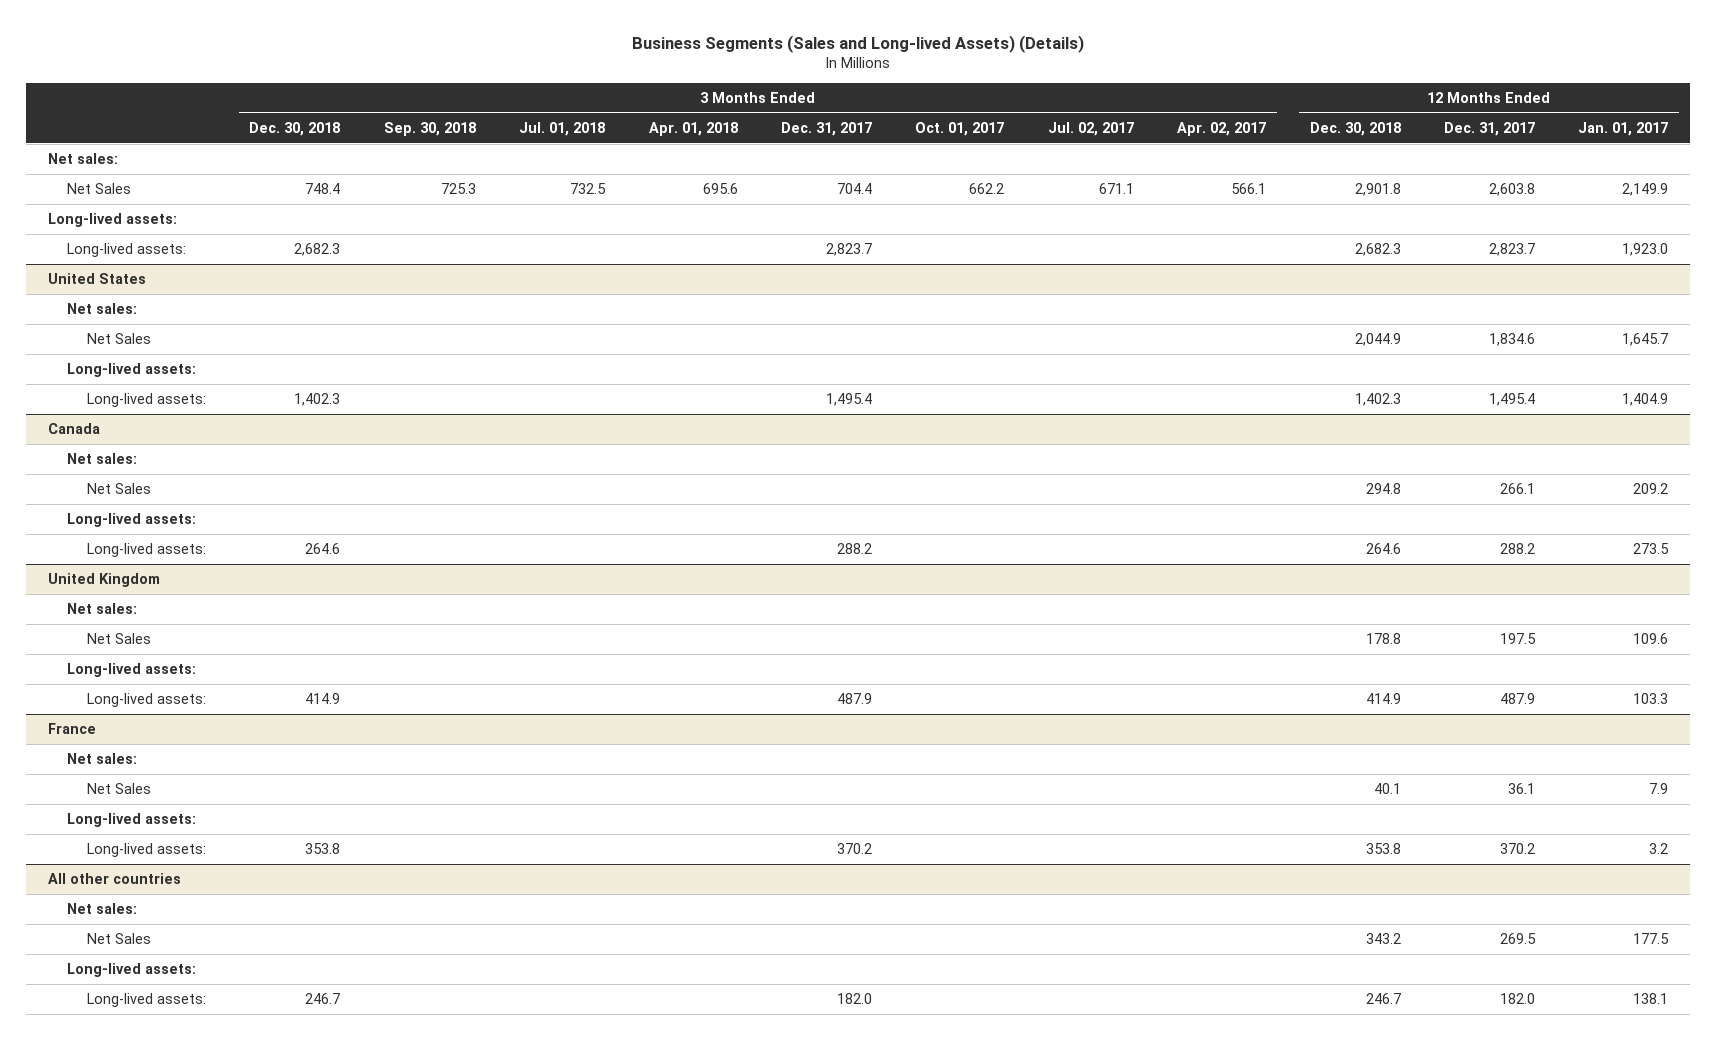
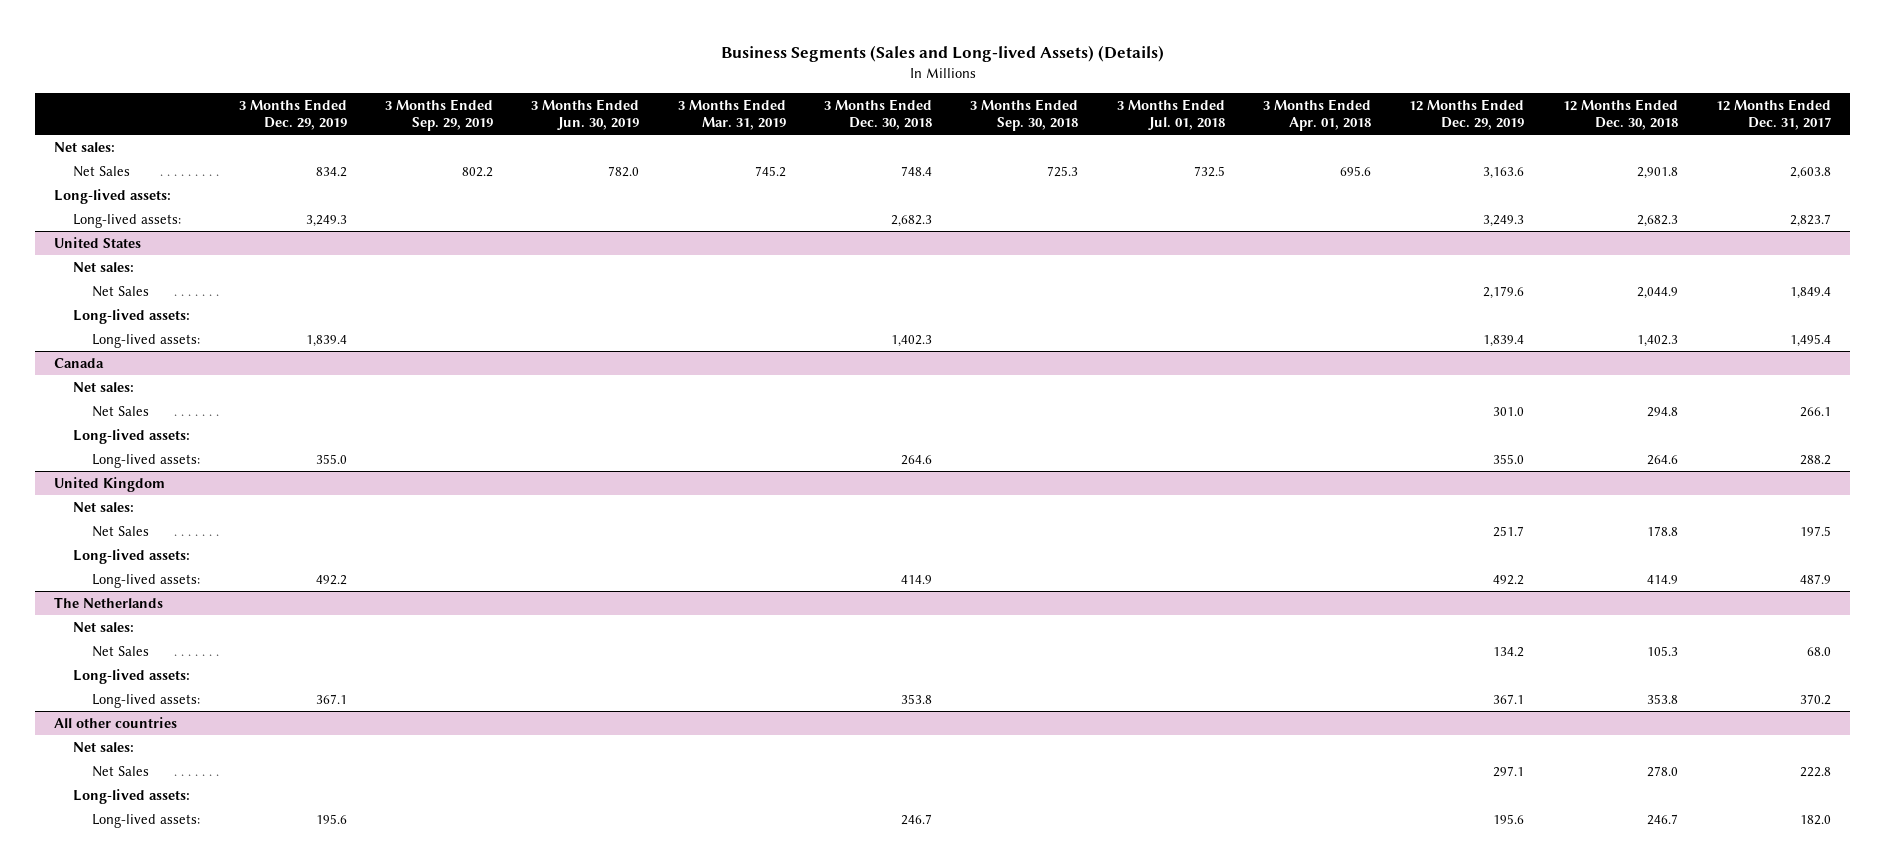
- | 3 Months Ended Dec. 30, 2018 | 3 Months Ended Sep. 30, 2018 | 3 Months Ended Jul. 01, 2018 | 3 Months Ended Apr. 01, 2018 | 3 Months Ended Dec. 31, 2017 | 3 Months Ended Oct. 01, 2017 | 3 Months Ended Jul. 02, 2017 | 3 Months Ended Apr. 02, 2017 | 12 Months Ended Dec. 30, 2018 | 12 Months Ended Dec. 31, 2017 | 12 Months Ended Jan. 01, 2017
+ | 3 Months Ended Dec. 29, 2019 | 3 Months Ended Sep. 29, 2019 | 3 Months Ended Jun. 30, 2019 | 3 Months Ended Mar. 31, 2019 | 3 Months Ended Dec. 30, 2018 | 3 Months Ended Sep. 30, 2018 | 3 Months Ended Jul. 01, 2018 | 3 Months Ended Apr. 01, 2018 | 12 Months Ended Dec. 29, 2019 | 12 Months Ended Dec. 30, 2018 | 12 Months Ended Dec. 31, 2017
@ United States
- Net Sales | | | | | | | | | 2,044.9 | 1,834.6 | 1,645.7
+ Net Sales | | | | | | | | | 2,179.6 | 2,044.9 | 1,849.4
- France
+ The Netherlands
- Net Sales | | | | | | | | | 40.1 | 36.1 | 7.9
+ Net Sales | | | | | | | | | 134.2 | 105.3 | 68.0
@ All other countries
- Net Sales | | | | | | | | | 343.2 | 269.5 | 177.5
+ Net Sales | | | | | | | | | 297.1 | 278.0 | 222.8

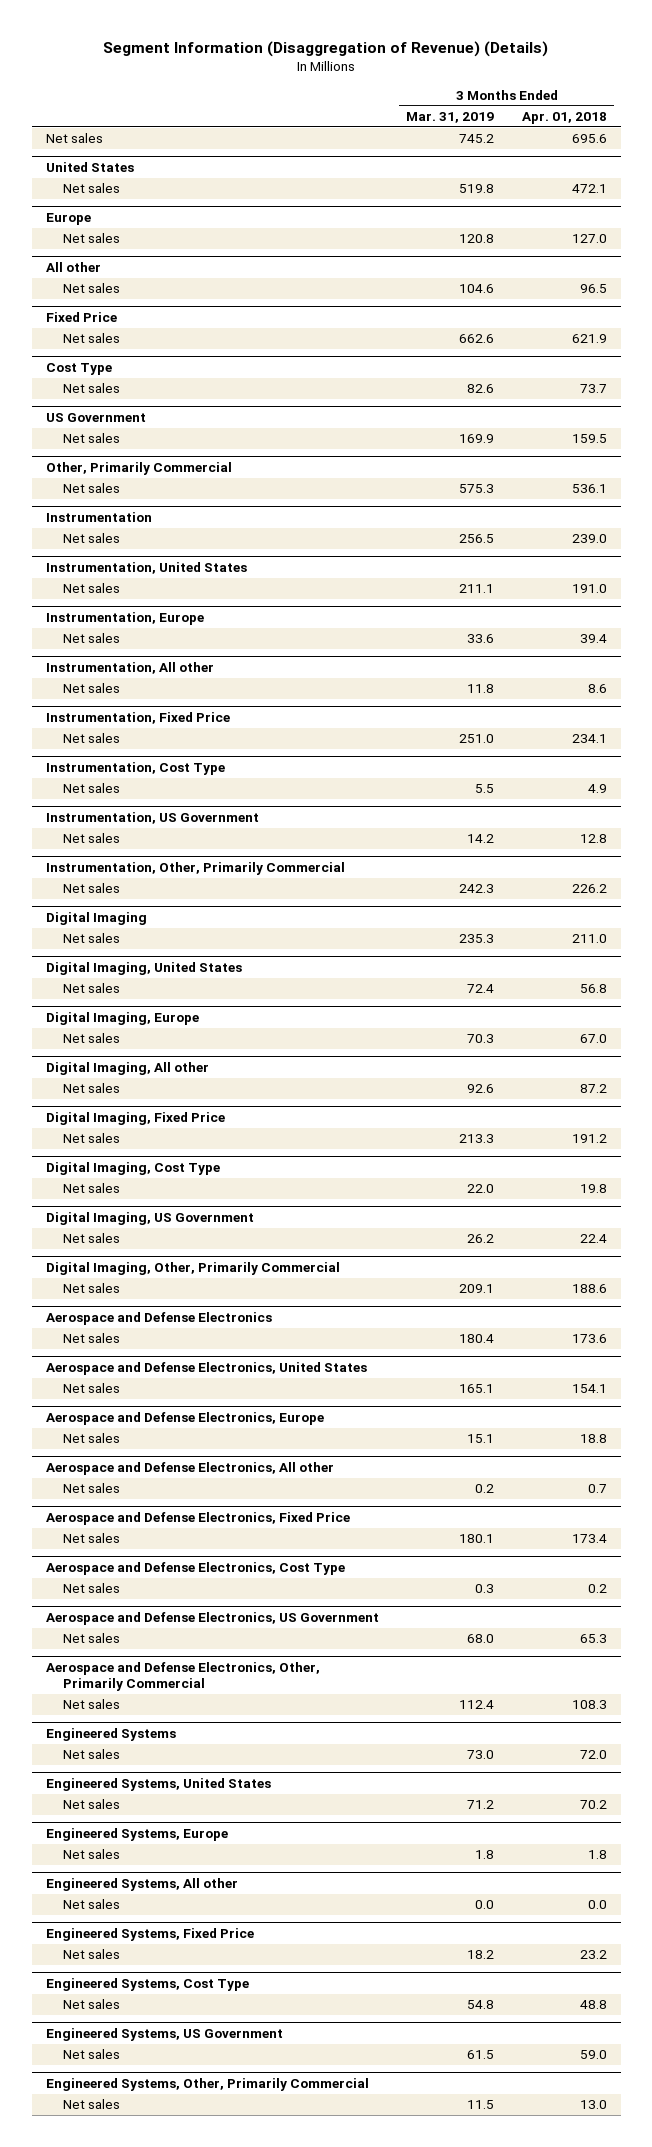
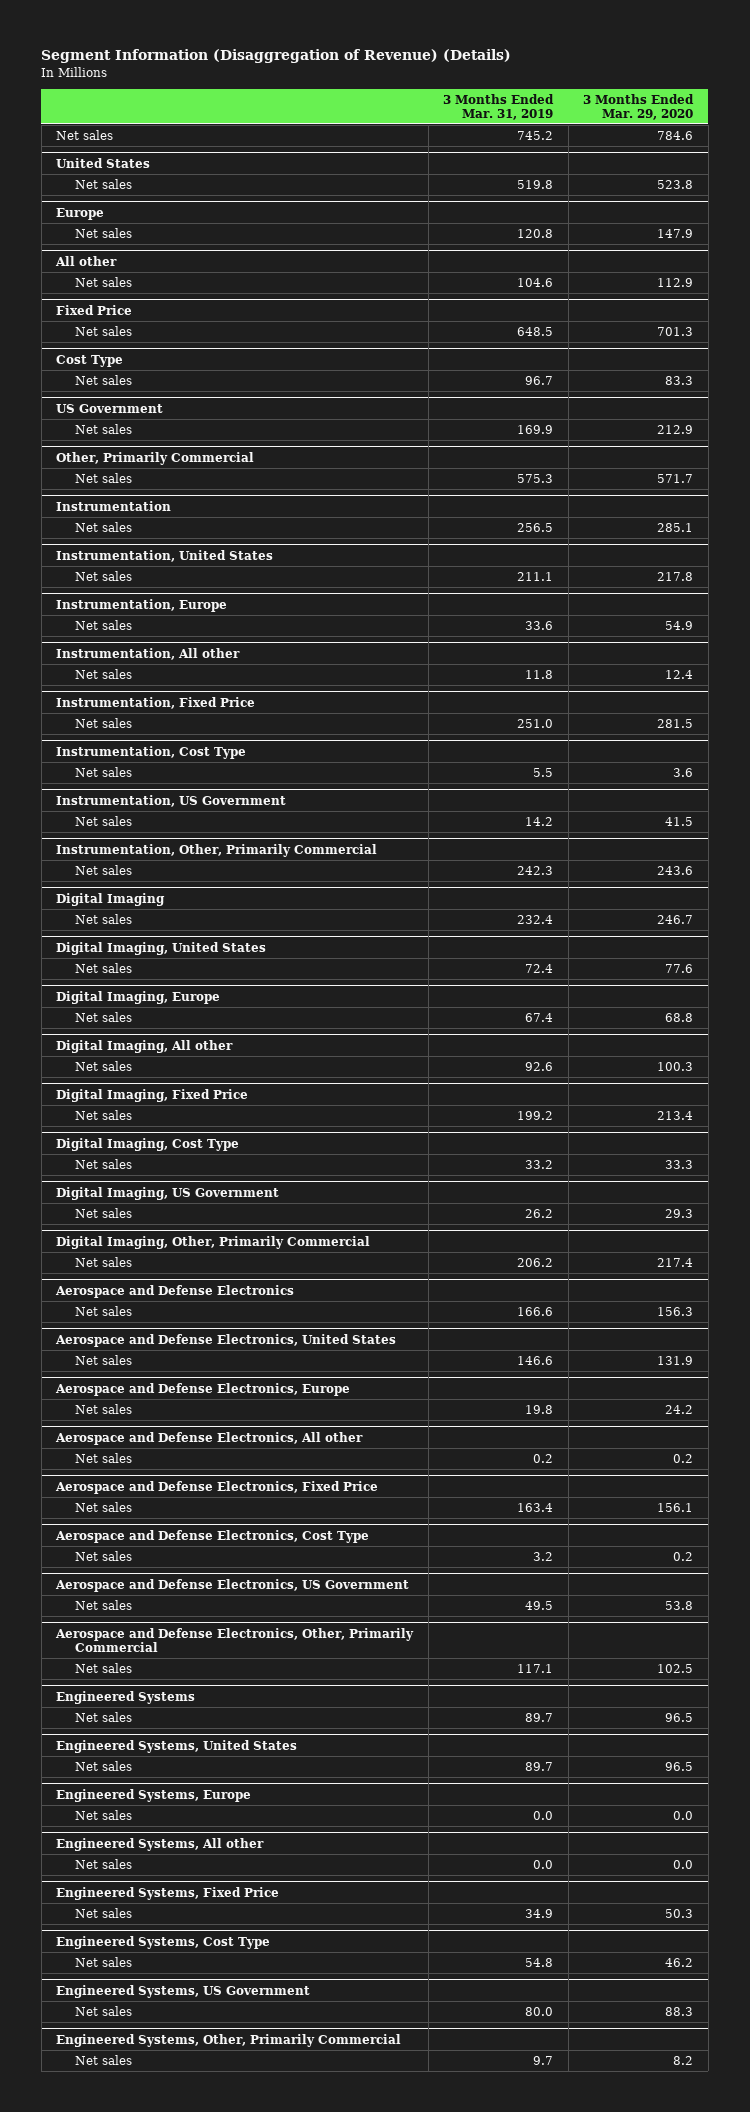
- | 3 Months Ended Mar. 31, 2019 | 3 Months Ended Apr. 01, 2018
+ | 3 Months Ended Mar. 31, 2019 | 3 Months Ended Mar. 29, 2020
@ Fixed Price
- Net sales | 662.6 | 621.9
+ Net sales | 648.5 | 701.3
@ Cost Type
- Net sales | 82.6 | 73.7
+ Net sales | 96.7 | 83.3
@ Digital Imaging
- Net sales | 235.3 | 211.0
+ Net sales | 232.4 | 246.7
@ Digital Imaging, Europe
- Net sales | 70.3 | 67.0
+ Net sales | 67.4 | 68.8
@ Digital Imaging, Fixed Price
- Net sales | 213.3 | 191.2
+ Net sales | 199.2 | 213.4
@ Digital Imaging, Cost Type
- Net sales | 22.0 | 19.8
+ Net sales | 33.2 | 33.3
@ Digital Imaging, Other, Primarily Commercial
- Net sales | 209.1 | 188.6
+ Net sales | 206.2 | 217.4
@ Aerospace and Defense Electronics
- Net sales | 180.4 | 173.6
+ Net sales | 166.6 | 156.3
@ Aerospace and Defense Electronics, United States
- Net sales | 165.1 | 154.1
+ Net sales | 146.6 | 131.9
@ Aerospace and Defense Electronics, Europe
- Net sales | 15.1 | 18.8
+ Net sales | 19.8 | 24.2
@ Aerospace and Defense Electronics, Fixed Price
- Net sales | 180.1 | 173.4
+ Net sales | 163.4 | 156.1
@ Aerospace and Defense Electronics, Cost Type
- Net sales | 0.3 | 0.2
+ Net sales | 3.2 | 0.2
@ Aerospace and Defense Electronics, US Government
- Net sales | 68.0 | 65.3
+ Net sales | 49.5 | 53.8
@ Aerospace and Defense Electronics, Other, Primarily Commercial
- Net sales | 112.4 | 108.3
+ Net sales | 117.1 | 102.5
@ Engineered Systems
- Net sales | 73.0 | 72.0
+ Net sales | 89.7 | 96.5
@ Engineered Systems, United States
- Net sales | 71.2 | 70.2
+ Net sales | 89.7 | 96.5
@ Engineered Systems, Europe
- Net sales | 1.8 | 1.8
+ Net sales | 0.0 | 0.0
@ Engineered Systems, Fixed Price
- Net sales | 18.2 | 23.2
+ Net sales | 34.9 | 50.3
@ Engineered Systems, US Government
- Net sales | 61.5 | 59.0
+ Net sales | 80.0 | 88.3
@ Engineered Systems, Other, Primarily Commercial
- Net sales | 11.5 | 13.0
+ Net sales | 9.7 | 8.2

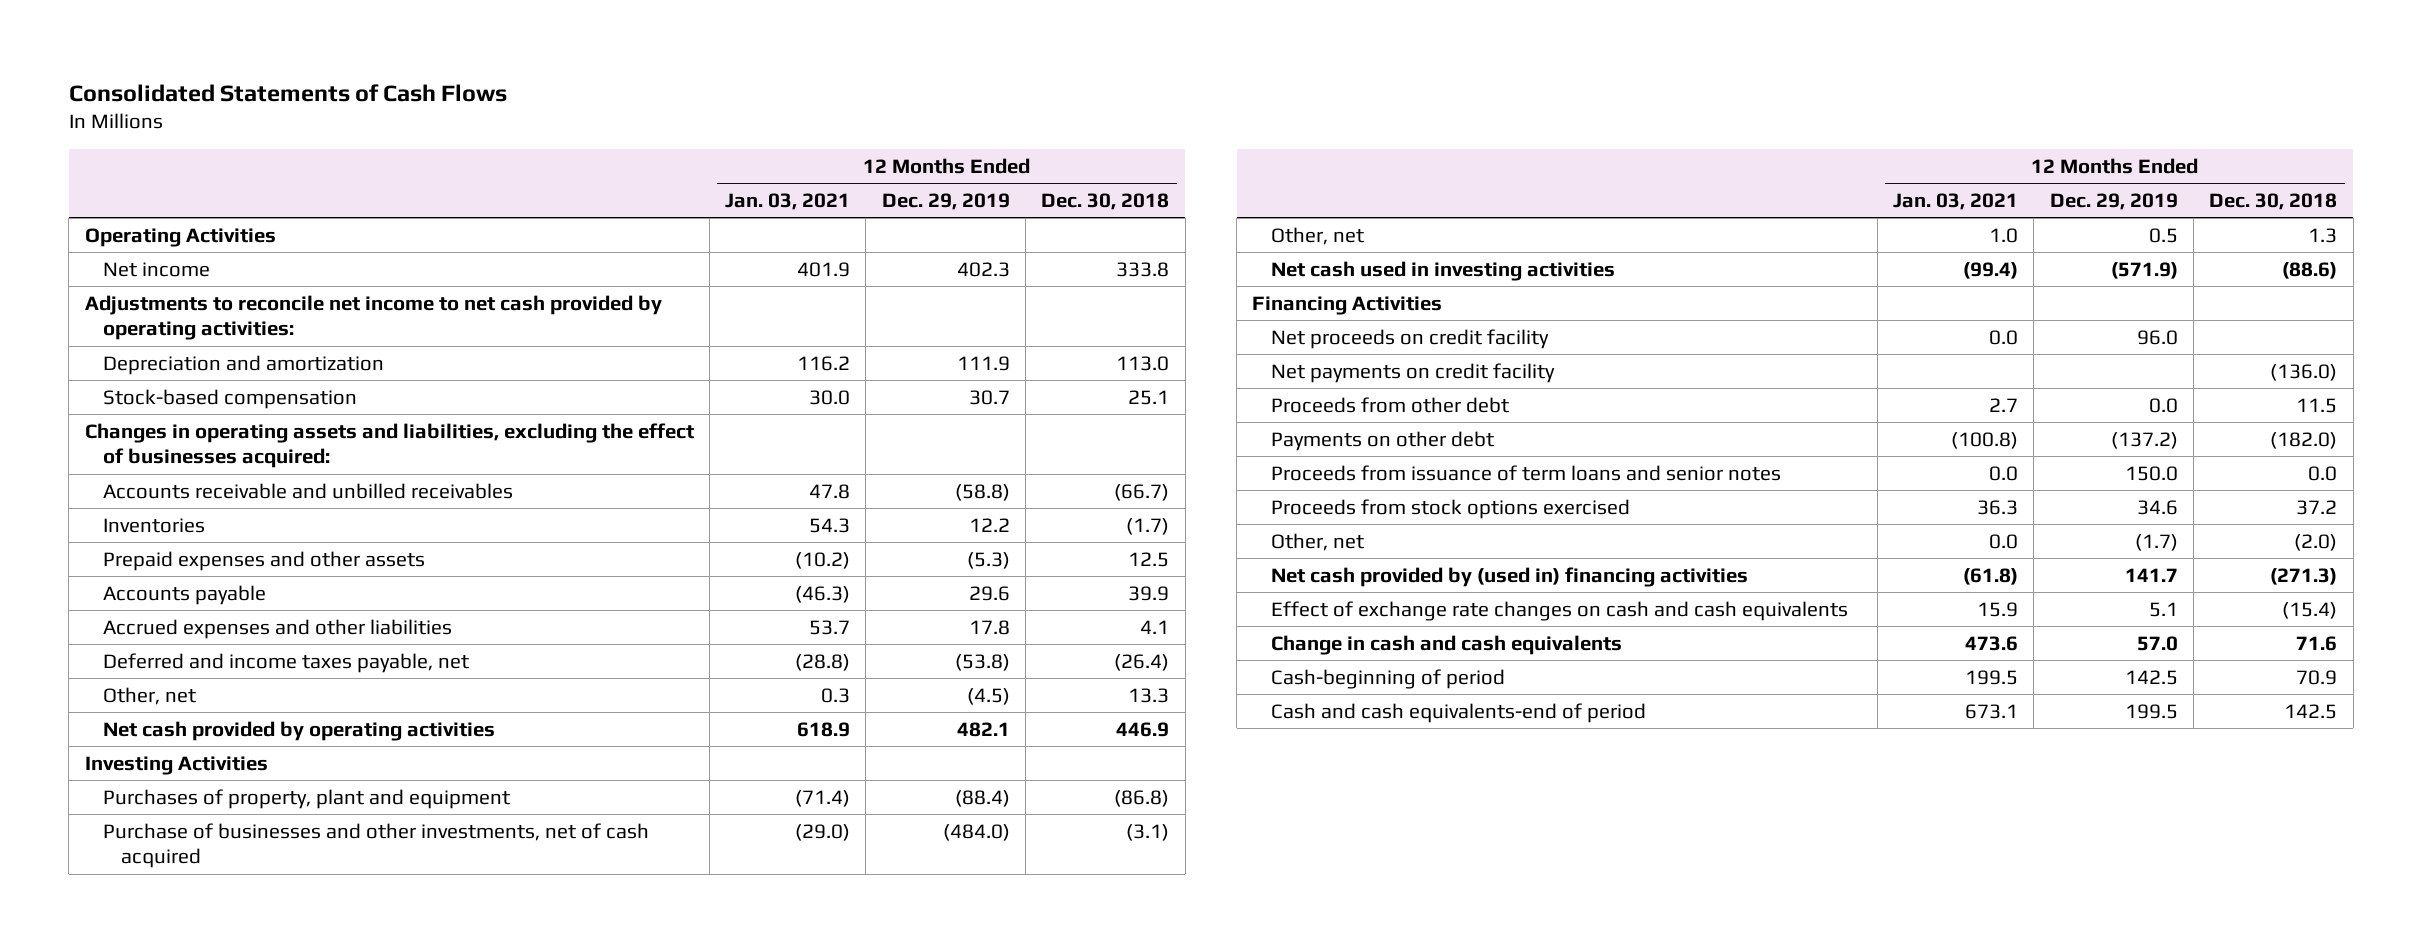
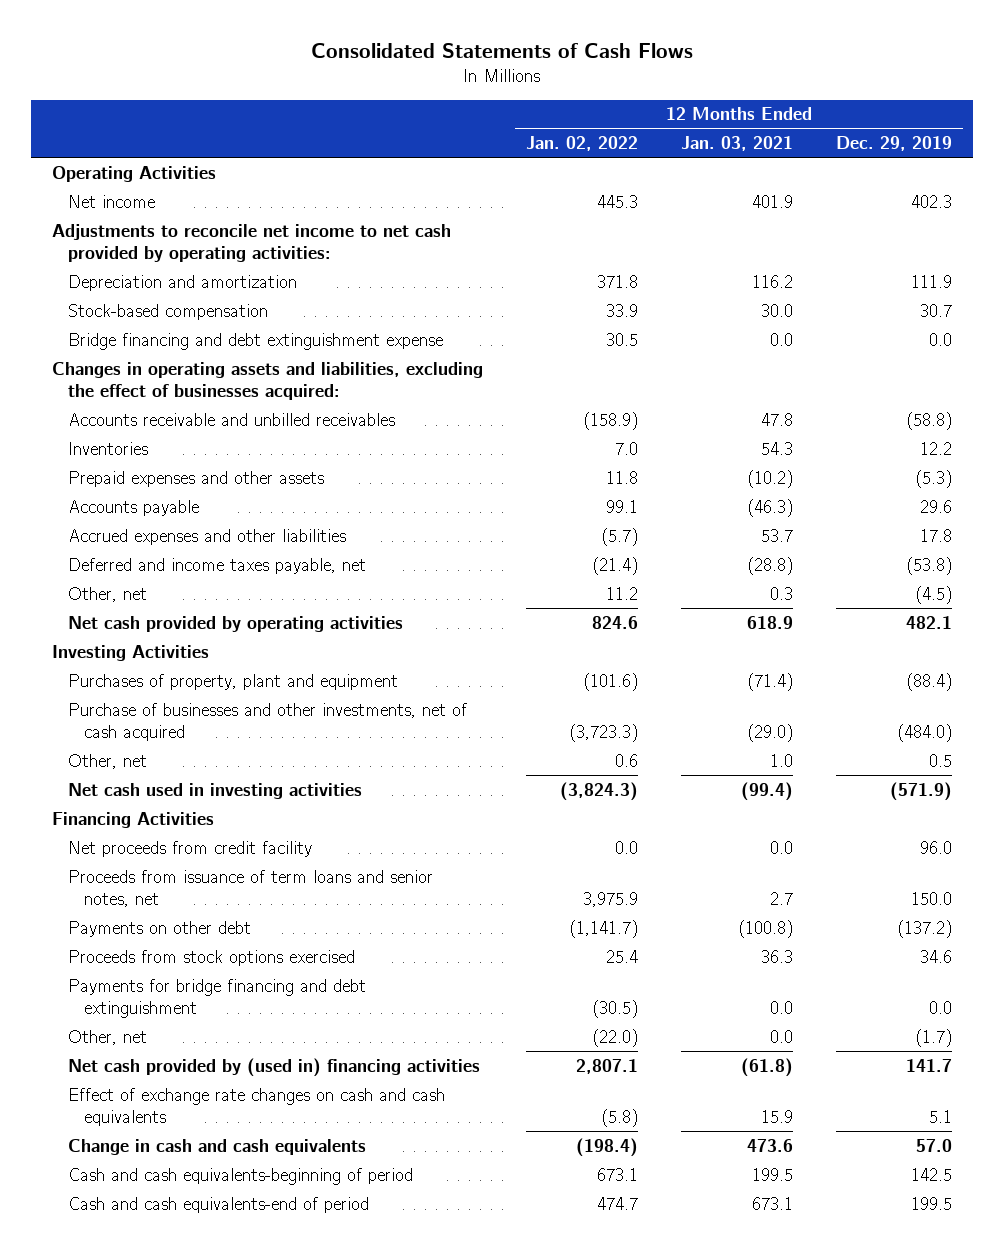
- | 12 Months Ended Jan. 03, 2021 | 12 Months Ended Dec. 29, 2019 | 12 Months Ended Dec. 30, 2018
+ | 12 Months Ended Jan. 02, 2022 | 12 Months Ended Jan. 03, 2021 | 12 Months Ended Dec. 29, 2019
+ Bridge financing and debt extinguishment expense | 30.5 | 0.0 | 0.0
- Net proceeds on credit facility | 0.0 | 96.0 |
- Net payments on credit facility | | | (136.0)
- Proceeds from other debt | 2.7 | 0.0 | 11.5
+ Net proceeds from credit facility | 0.0 | 0.0 | 96.0
+ Proceeds from issuance of term loans and senior notes, net | 3,975.9 | 2.7 | 150.0
- Proceeds from issuance of term loans and senior notes | 0.0 | 150.0 | 0.0
+ Payments for bridge financing and debt extinguishment | (30.5) | 0.0 | 0.0
- Cash-beginning of period | 199.5 | 142.5 | 70.9
+ Cash and cash equivalents-beginning of period | 673.1 | 199.5 | 142.5

